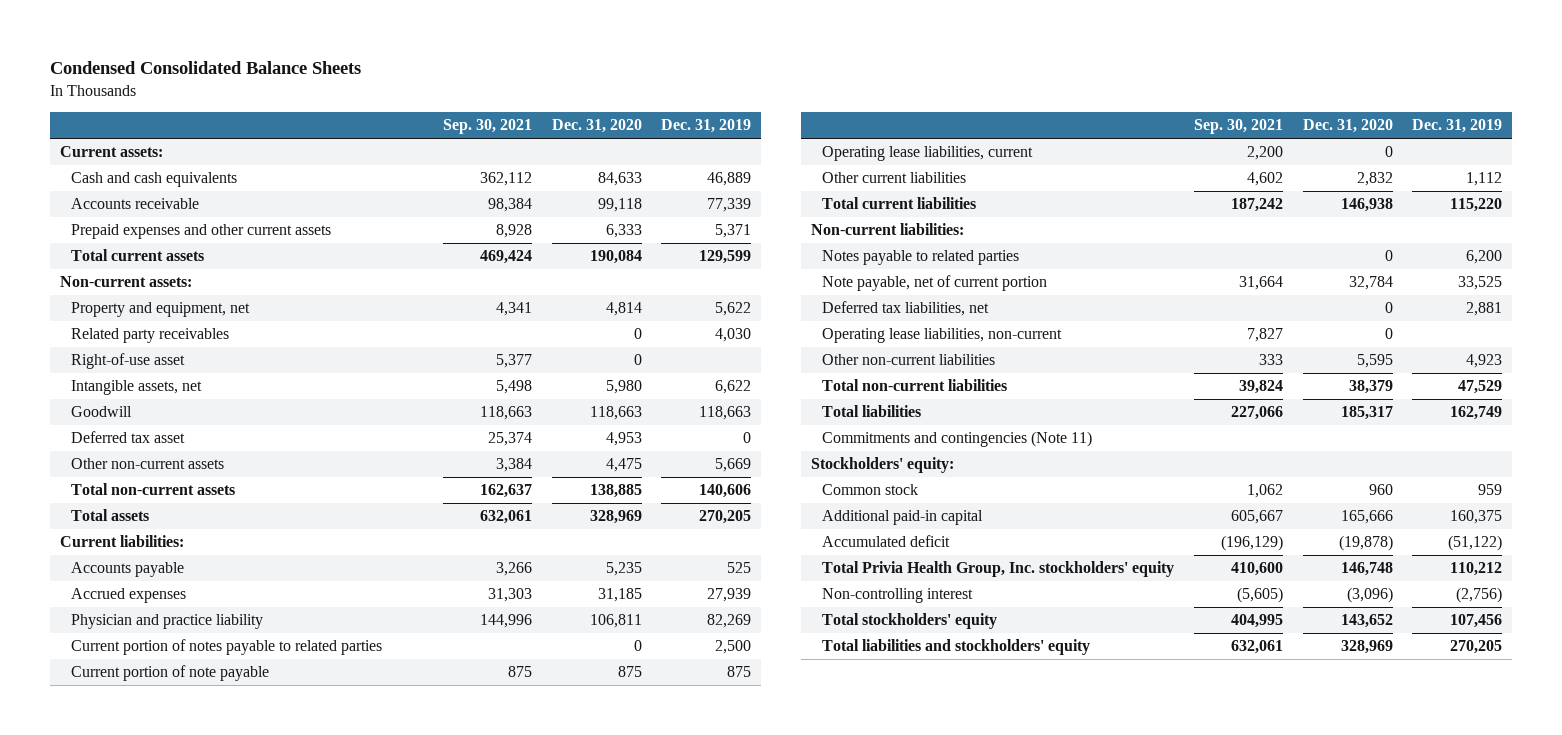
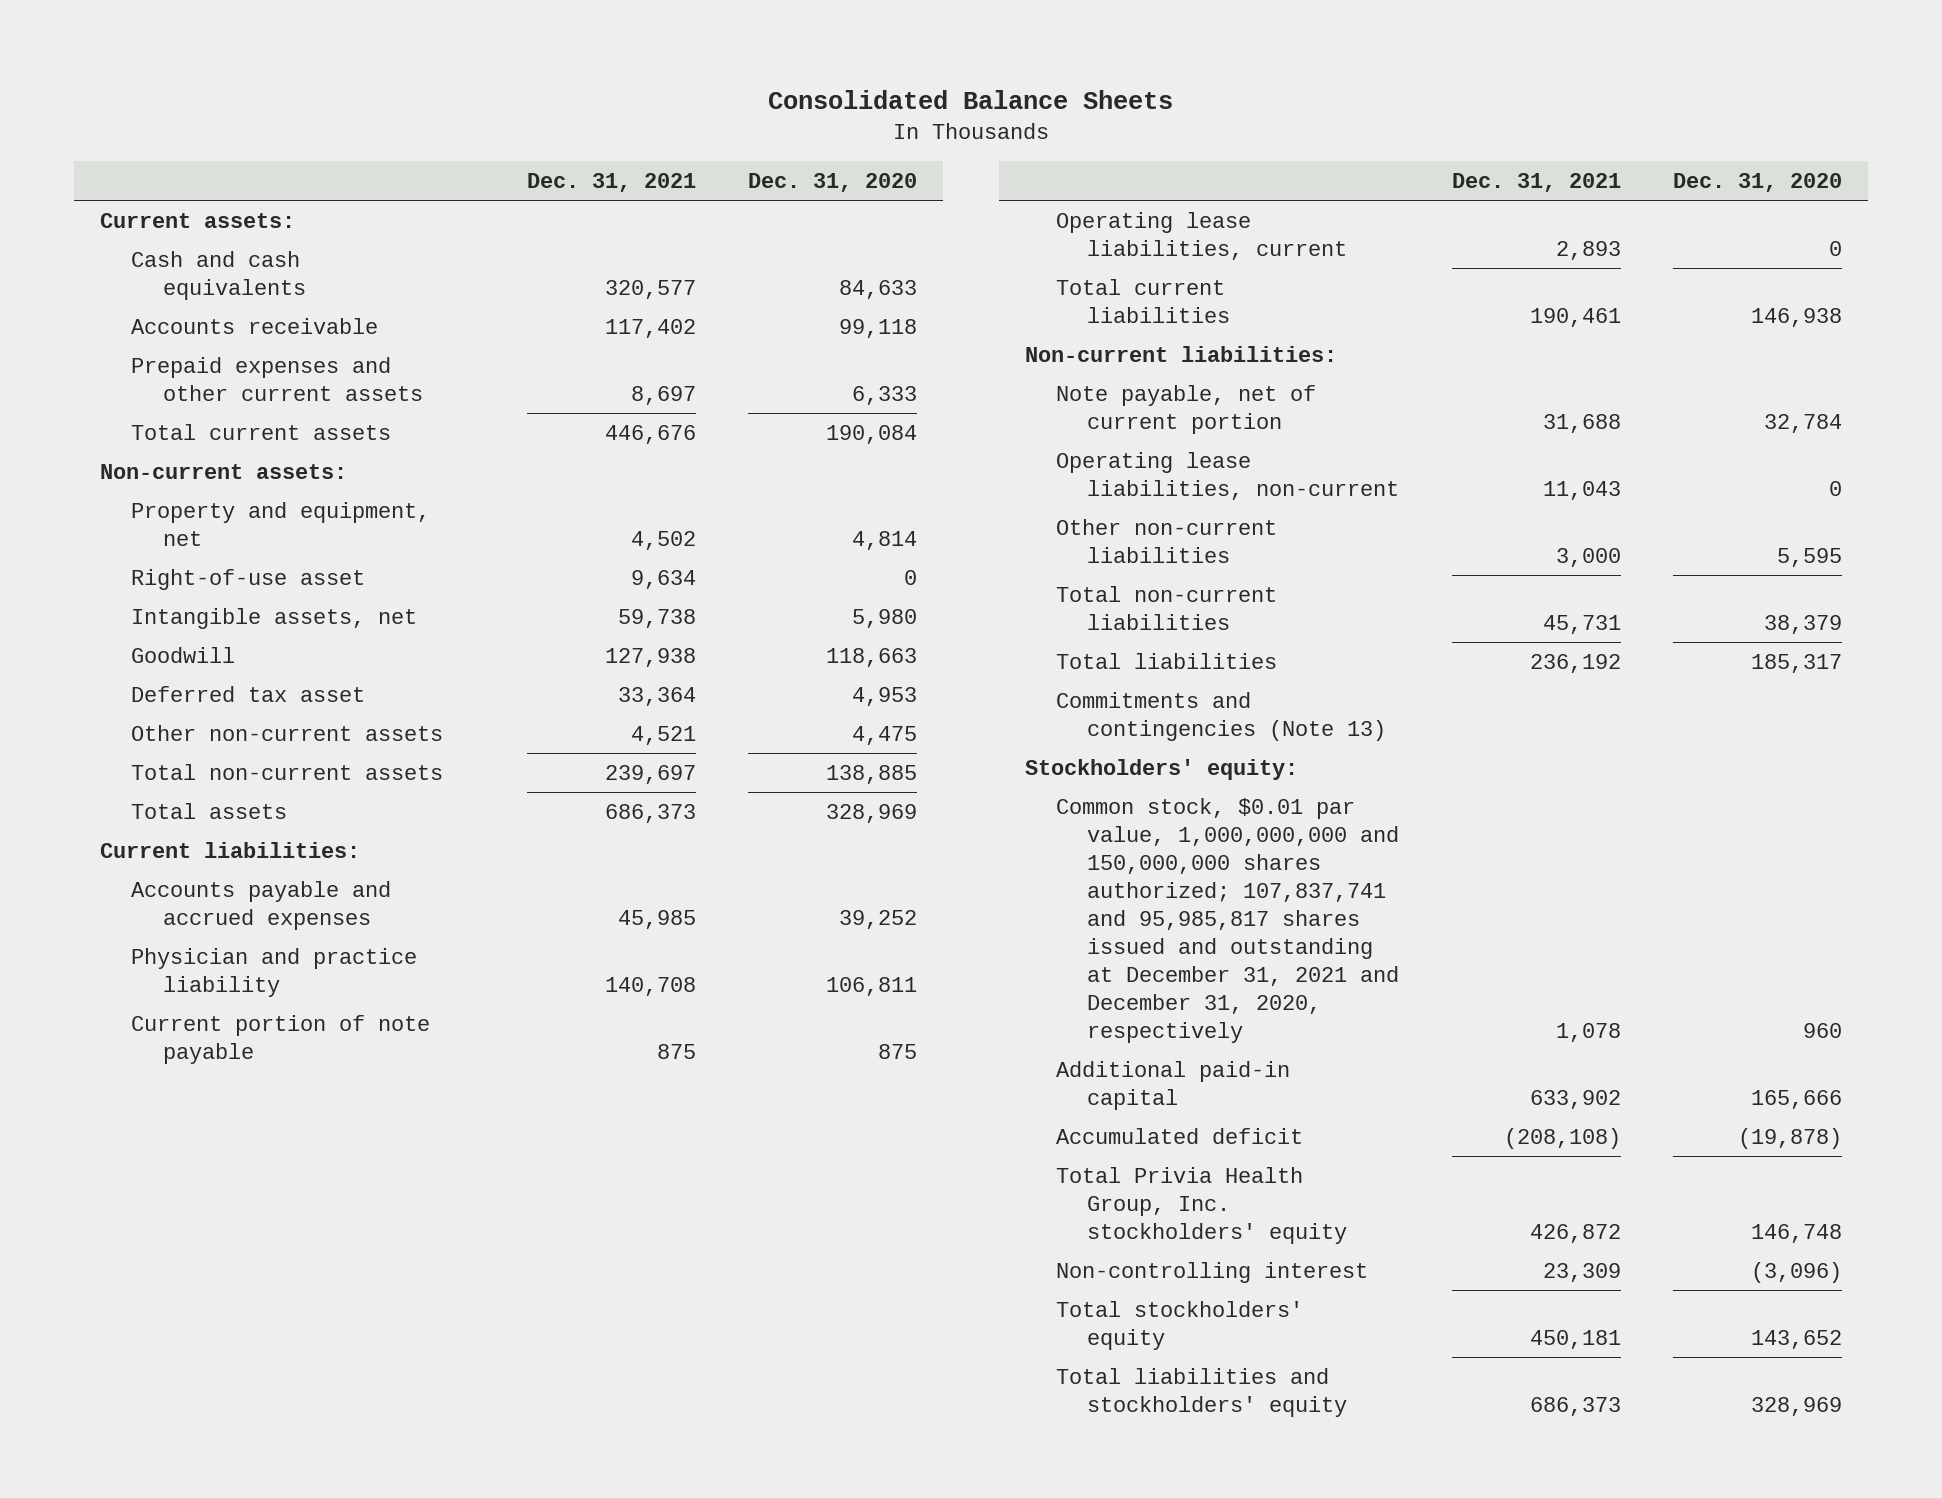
- Condensed Consolidated Balance Sheets
+ Consolidated Balance Sheets
- | Sep. 30, 2021 | Dec. 31, 2020 | Dec. 31, 2019
+ | Dec. 31, 2021 | Dec. 31, 2020
- Related party receivables | | 0 | 4,030
- Accounts payable | 3,266 | 5,235 | 525
- Accrued expenses | 31,303 | 31,185 | 27,939
+ Accounts payable and accrued expenses | 45,985 | 39,252
- Current portion of notes payable to related parties | | 0 | 2,500
- Other current liabilities | 4,602 | 2,832 | 1,112
- Notes payable to related parties | | 0 | 6,200
- Deferred tax liabilities, net | | 0 | 2,881
- Commitments and contingencies (Note 11)
+ Commitments and contingencies (Note 13)
- Common stock | 1,062 | 960 | 959
+ Common stock, $0.01 par value, 1,000,000,000 and 150,000,000 shares authorized; 107,837,741 and 95,985,817 shares issued and outstanding at December 31, 2021 and December 31, 2020, respectively | 1,078 | 960

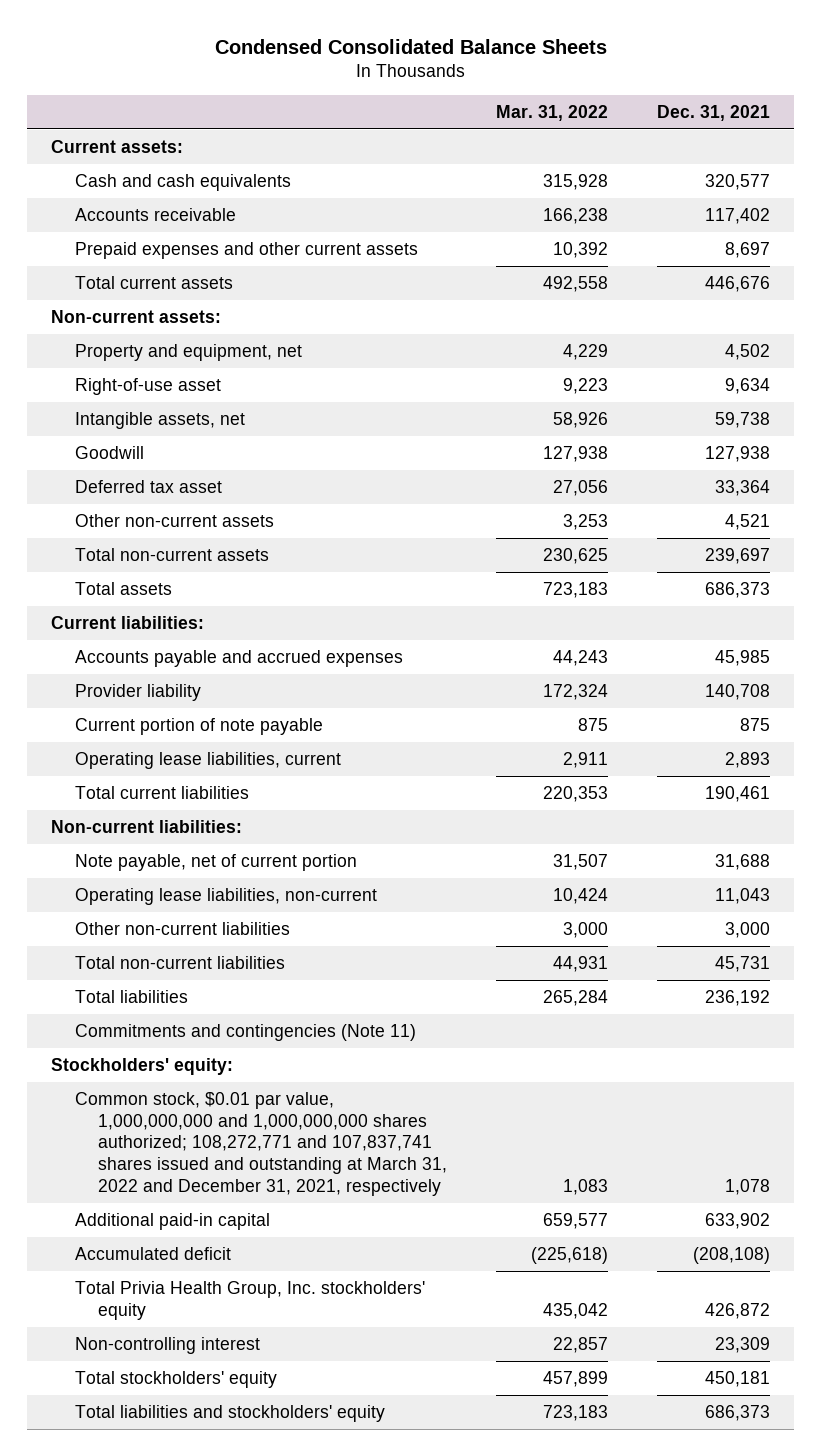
- Consolidated Balance Sheets
+ Condensed Consolidated Balance Sheets
- | Dec. 31, 2021 | Dec. 31, 2020
+ | Mar. 31, 2022 | Dec. 31, 2021
- Physician and practice liability | 140,708 | 106,811
+ Provider liability | 172,324 | 140,708
- Commitments and contingencies (Note 13)
+ Commitments and contingencies (Note 11)
- Common stock, $0.01 par value, 1,000,000,000 and 150,000,000 shares authorized; 107,837,741 and 95,985,817 shares issued and outstanding at December 31, 2021 and December 31, 2020, respectively | 1,078 | 960
+ Common stock, $0.01 par value, 1,000,000,000 and 1,000,000,000 shares authorized; 108,272,771 and 107,837,741 shares issued and outstanding at March 31, 2022 and December 31, 2021, respectively | 1,083 | 1,078

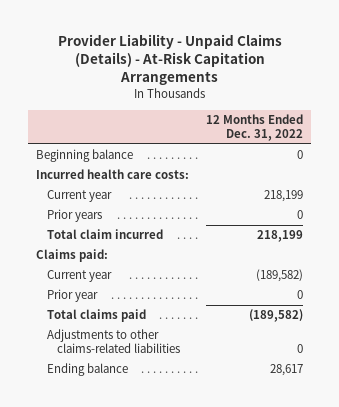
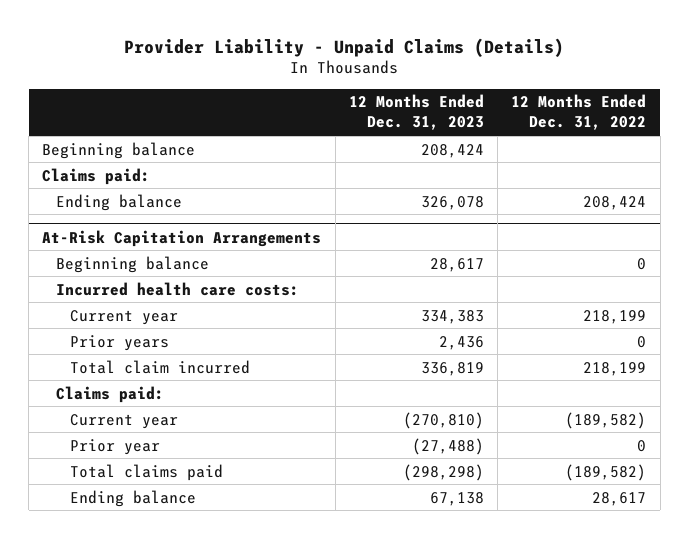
- Provider Liability - Unpaid Claims (Details) - At-Risk Capitation Arrangements
+ Provider Liability - Unpaid Claims (Details)
- | 12 Months Ended Dec. 31, 2022
+ | 12 Months Ended Dec. 31, 2023 | 12 Months Ended Dec. 31, 2022
+ Beginning balance | 208,424 |
+ Claims paid:
+ Ending balance | 326,078 | 208,424
+ At-Risk Capitation Arrangements
- Adjustments to other claims-related liabilities | 0

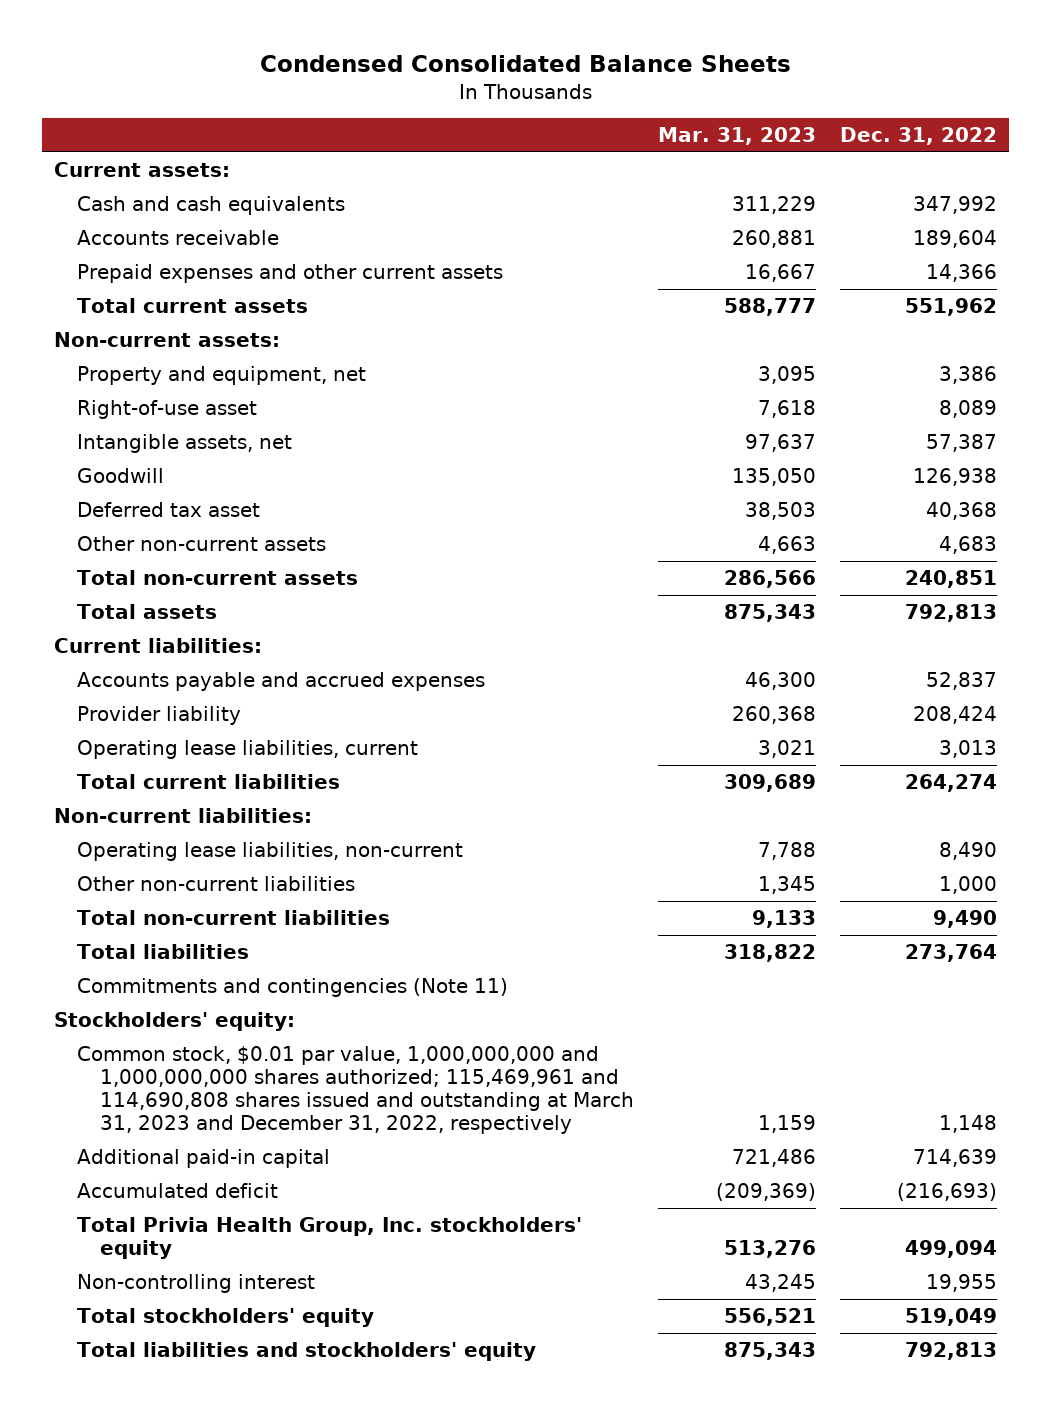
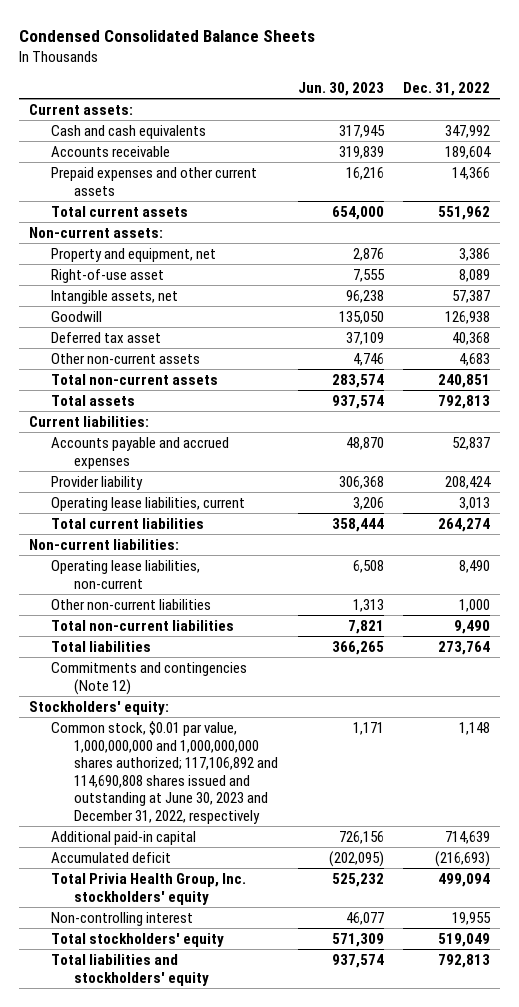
- | Mar. 31, 2023 | Dec. 31, 2022
+ | Jun. 30, 2023 | Dec. 31, 2022
- Commitments and contingencies (Note 11)
+ Commitments and contingencies (Note 12)
- Common stock, $0.01 par value, 1,000,000,000 and 1,000,000,000 shares authorized; 115,469,961 and 114,690,808 shares issued and outstanding at March 31, 2023 and December 31, 2022, respectively | 1,159 | 1,148
+ Common stock, $0.01 par value, 1,000,000,000 and 1,000,000,000 shares authorized; 117,106,892 and 114,690,808 shares issued and outstanding at June 30, 2023 and December 31, 2022, respectively | 1,171 | 1,148

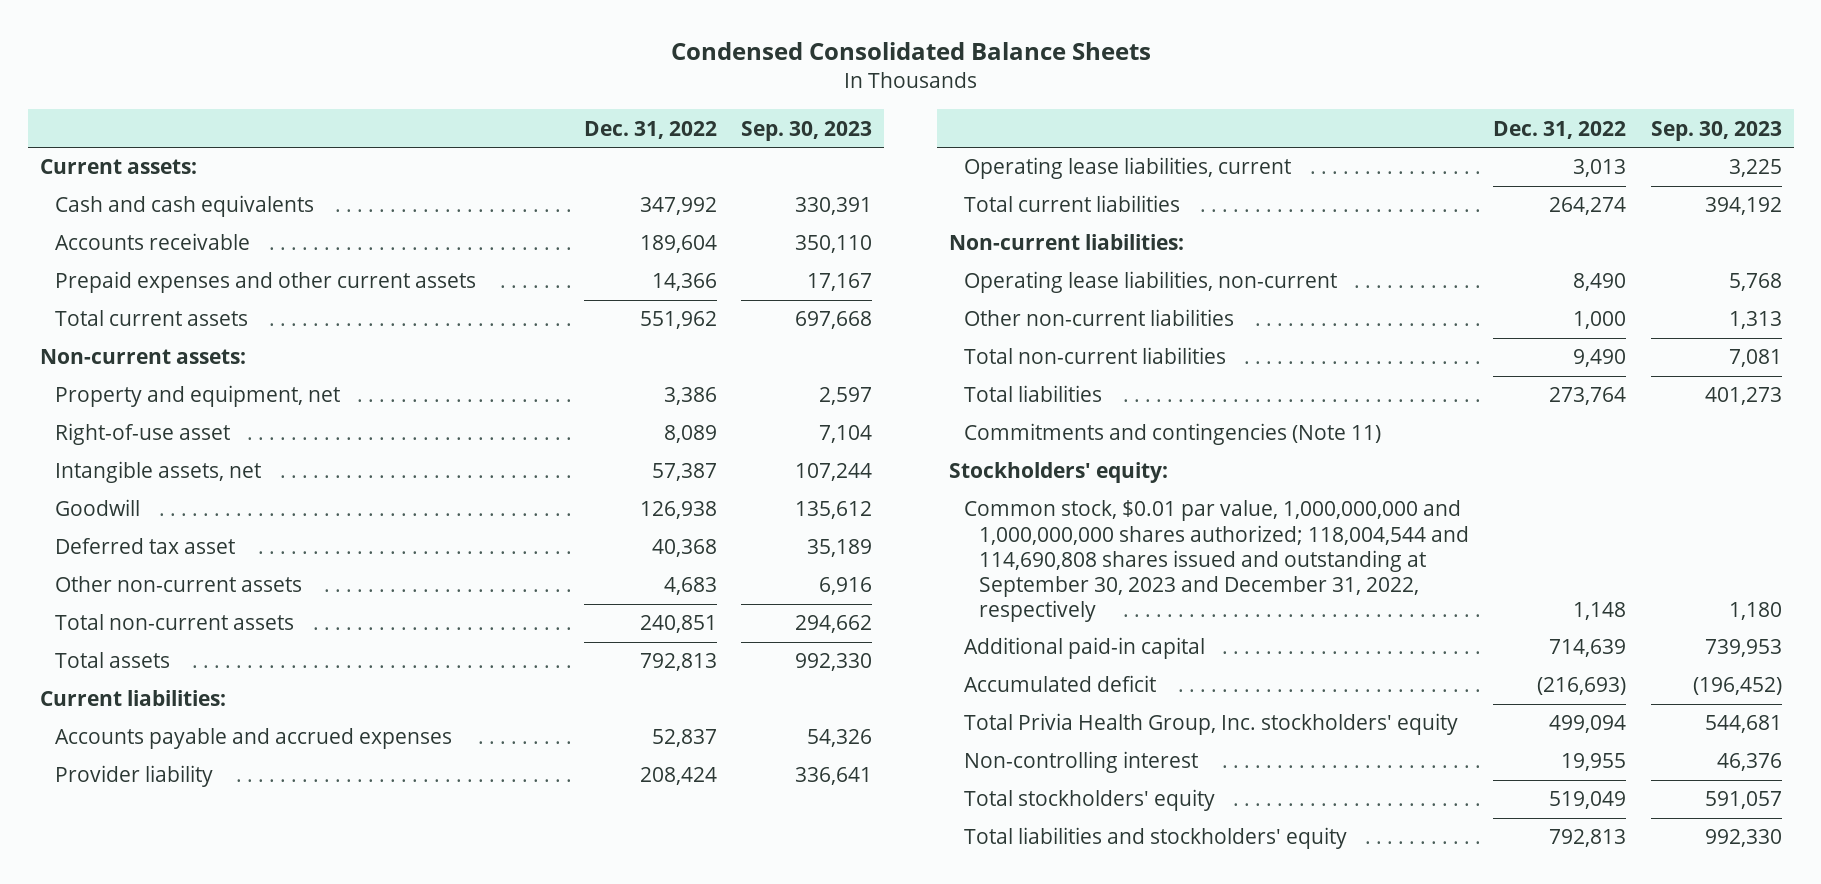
- | Jun. 30, 2023 | Dec. 31, 2022
+ | Dec. 31, 2022 | Sep. 30, 2023
- Commitments and contingencies (Note 12)
+ Commitments and contingencies (Note 11)
- Common stock, $0.01 par value, 1,000,000,000 and 1,000,000,000 shares authorized; 117,106,892 and 114,690,808 shares issued and outstanding at June 30, 2023 and December 31, 2022, respectively | 1,171 | 1,148
+ Common stock, $0.01 par value, 1,000,000,000 and 1,000,000,000 shares authorized; 118,004,544 and 114,690,808 shares issued and outstanding at September 30, 2023 and December 31, 2022, respectively | 1,148 | 1,180

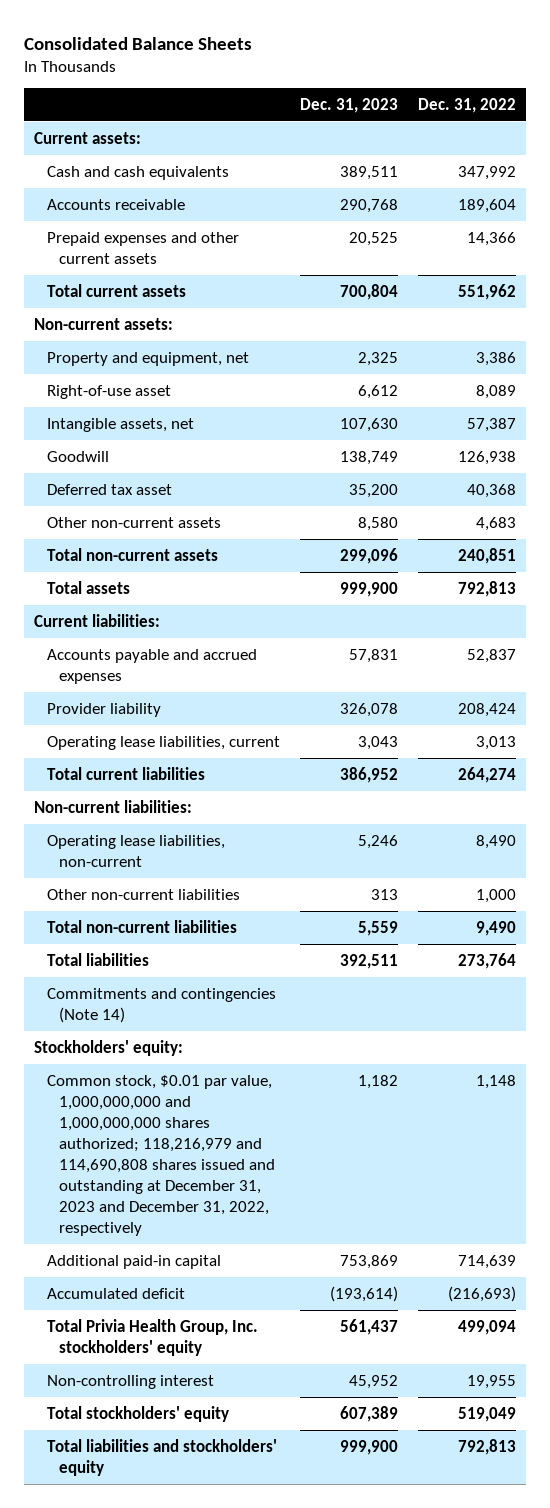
- Condensed Consolidated Balance Sheets
+ Consolidated Balance Sheets
- | Dec. 31, 2022 | Sep. 30, 2023
+ | Dec. 31, 2023 | Dec. 31, 2022
- Commitments and contingencies (Note 11)
+ Commitments and contingencies (Note 14)
- Common stock, $0.01 par value, 1,000,000,000 and 1,000,000,000 shares authorized; 118,004,544 and 114,690,808 shares issued and outstanding at September 30, 2023 and December 31, 2022, respectively | 1,148 | 1,180
+ Common stock, $0.01 par value, 1,000,000,000 and 1,000,000,000 shares authorized; 118,216,979 and 114,690,808 shares issued and outstanding at December 31, 2023 and December 31, 2022, respectively | 1,182 | 1,148

